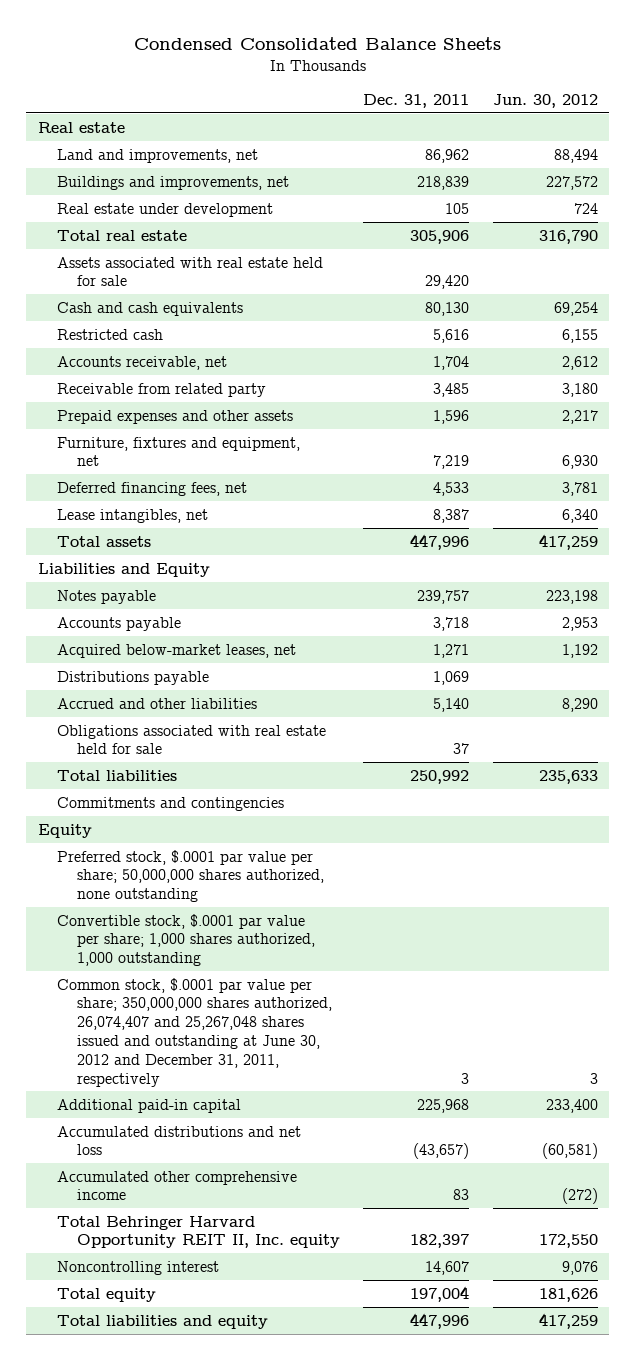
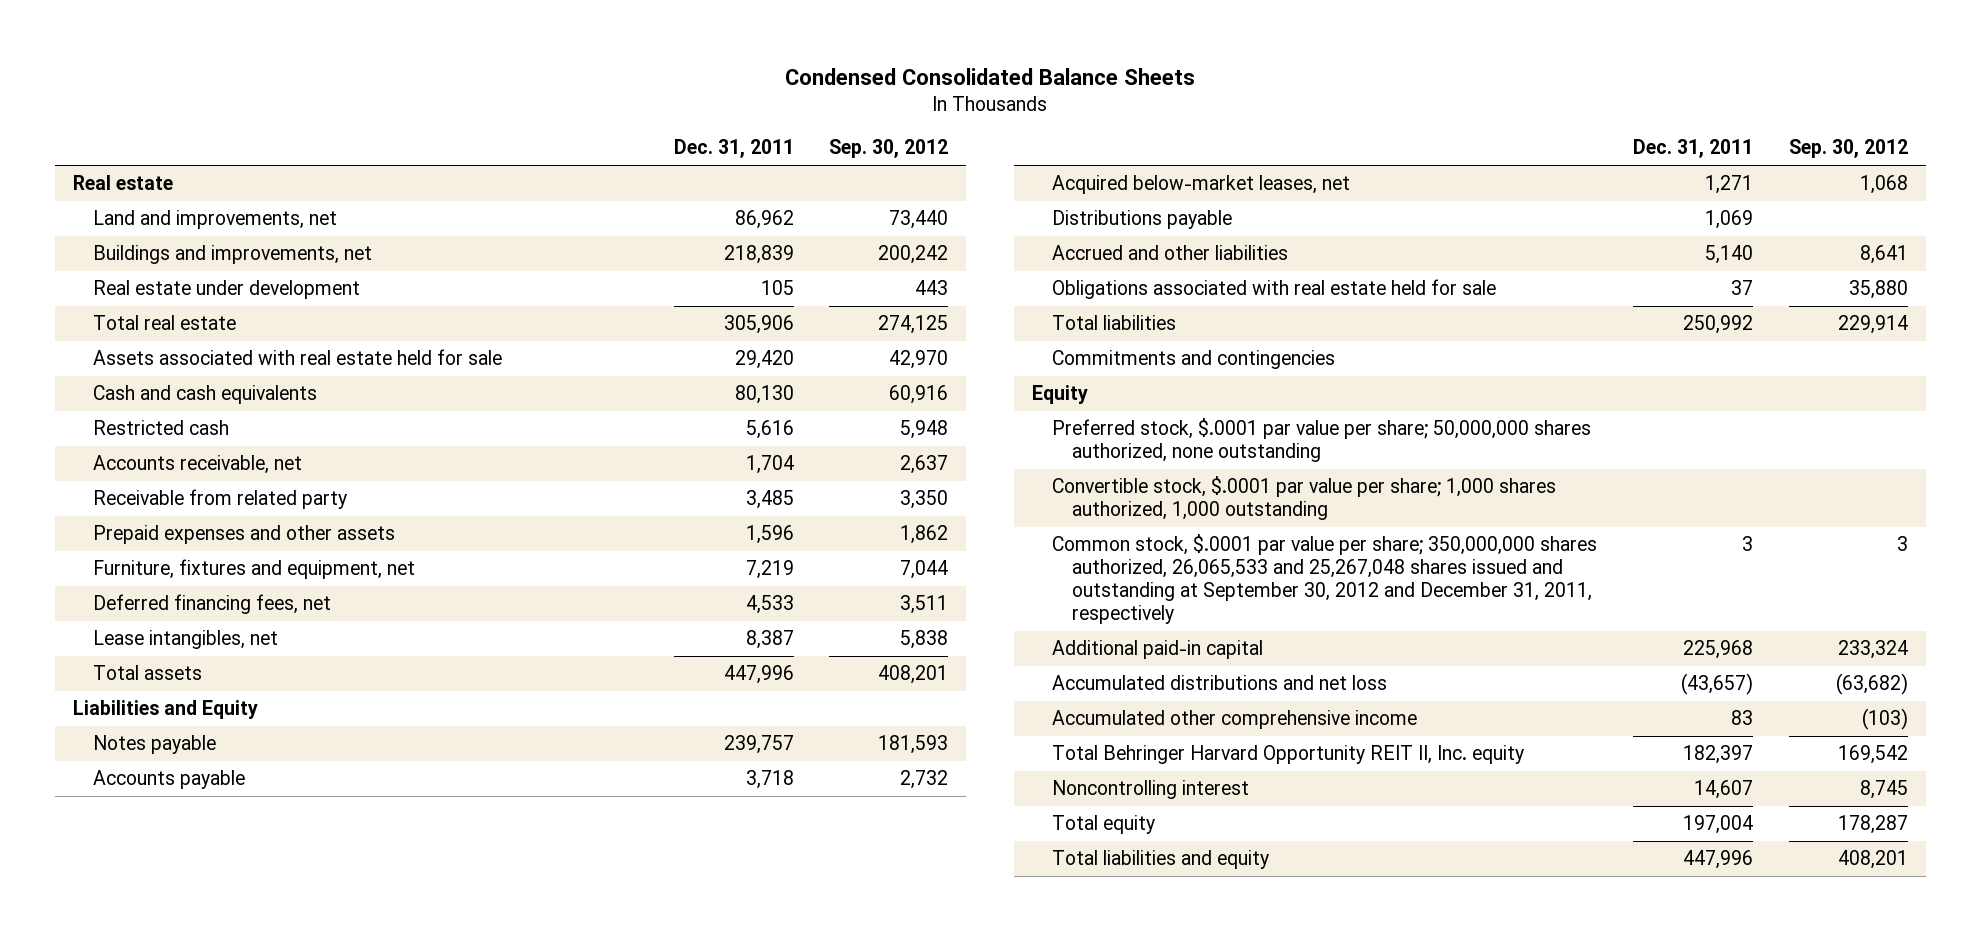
- | Dec. 31, 2011 | Jun. 30, 2012
+ | Dec. 31, 2011 | Sep. 30, 2012
- Common stock, $.0001 par value per share; 350,000,000 shares authorized, 26,074,407 and 25,267,048 shares issued and outstanding at June 30, 2012 and December 31, 2011, respectively | 3 | 3
+ Common stock, $.0001 par value per share; 350,000,000 shares authorized, 26,065,533 and 25,267,048 shares issued and outstanding at September 30, 2012 and December 31, 2011, respectively | 3 | 3

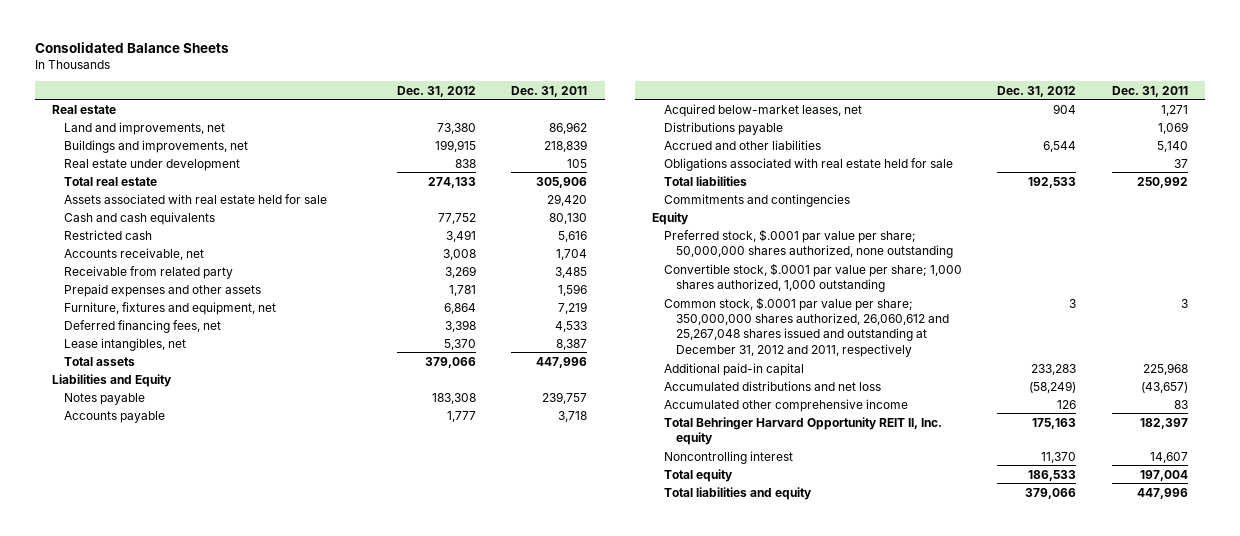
- Condensed Consolidated Balance Sheets
+ Consolidated Balance Sheets
- | Dec. 31, 2011 | Sep. 30, 2012
+ | Dec. 31, 2012 | Dec. 31, 2011
- Common stock, $.0001 par value per share; 350,000,000 shares authorized, 26,065,533 and 25,267,048 shares issued and outstanding at September 30, 2012 and December 31, 2011, respectively | 3 | 3
+ Common stock, $.0001 par value per share; 350,000,000 shares authorized, 26,060,612 and 25,267,048 shares issued and outstanding at December 31, 2012 and 2011, respectively | 3 | 3

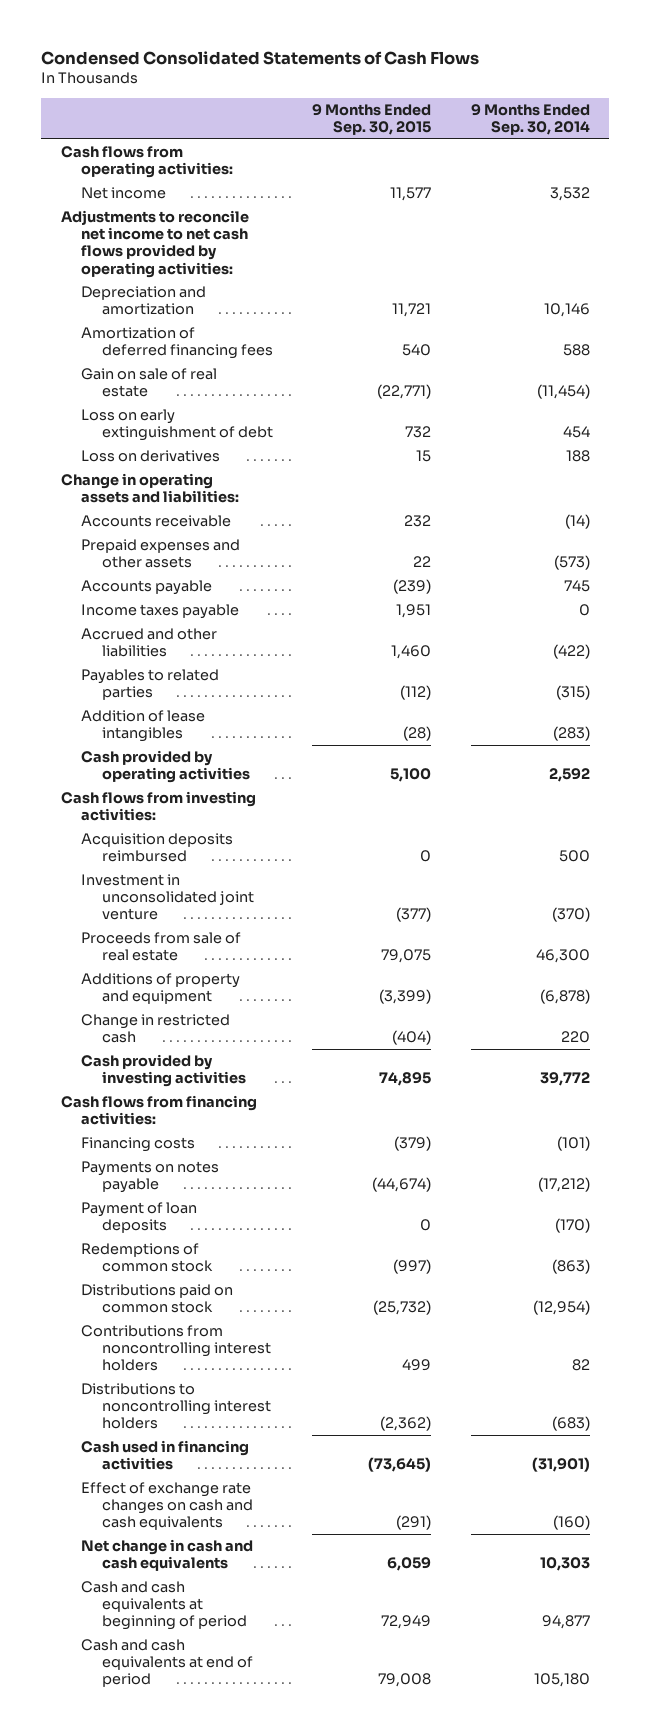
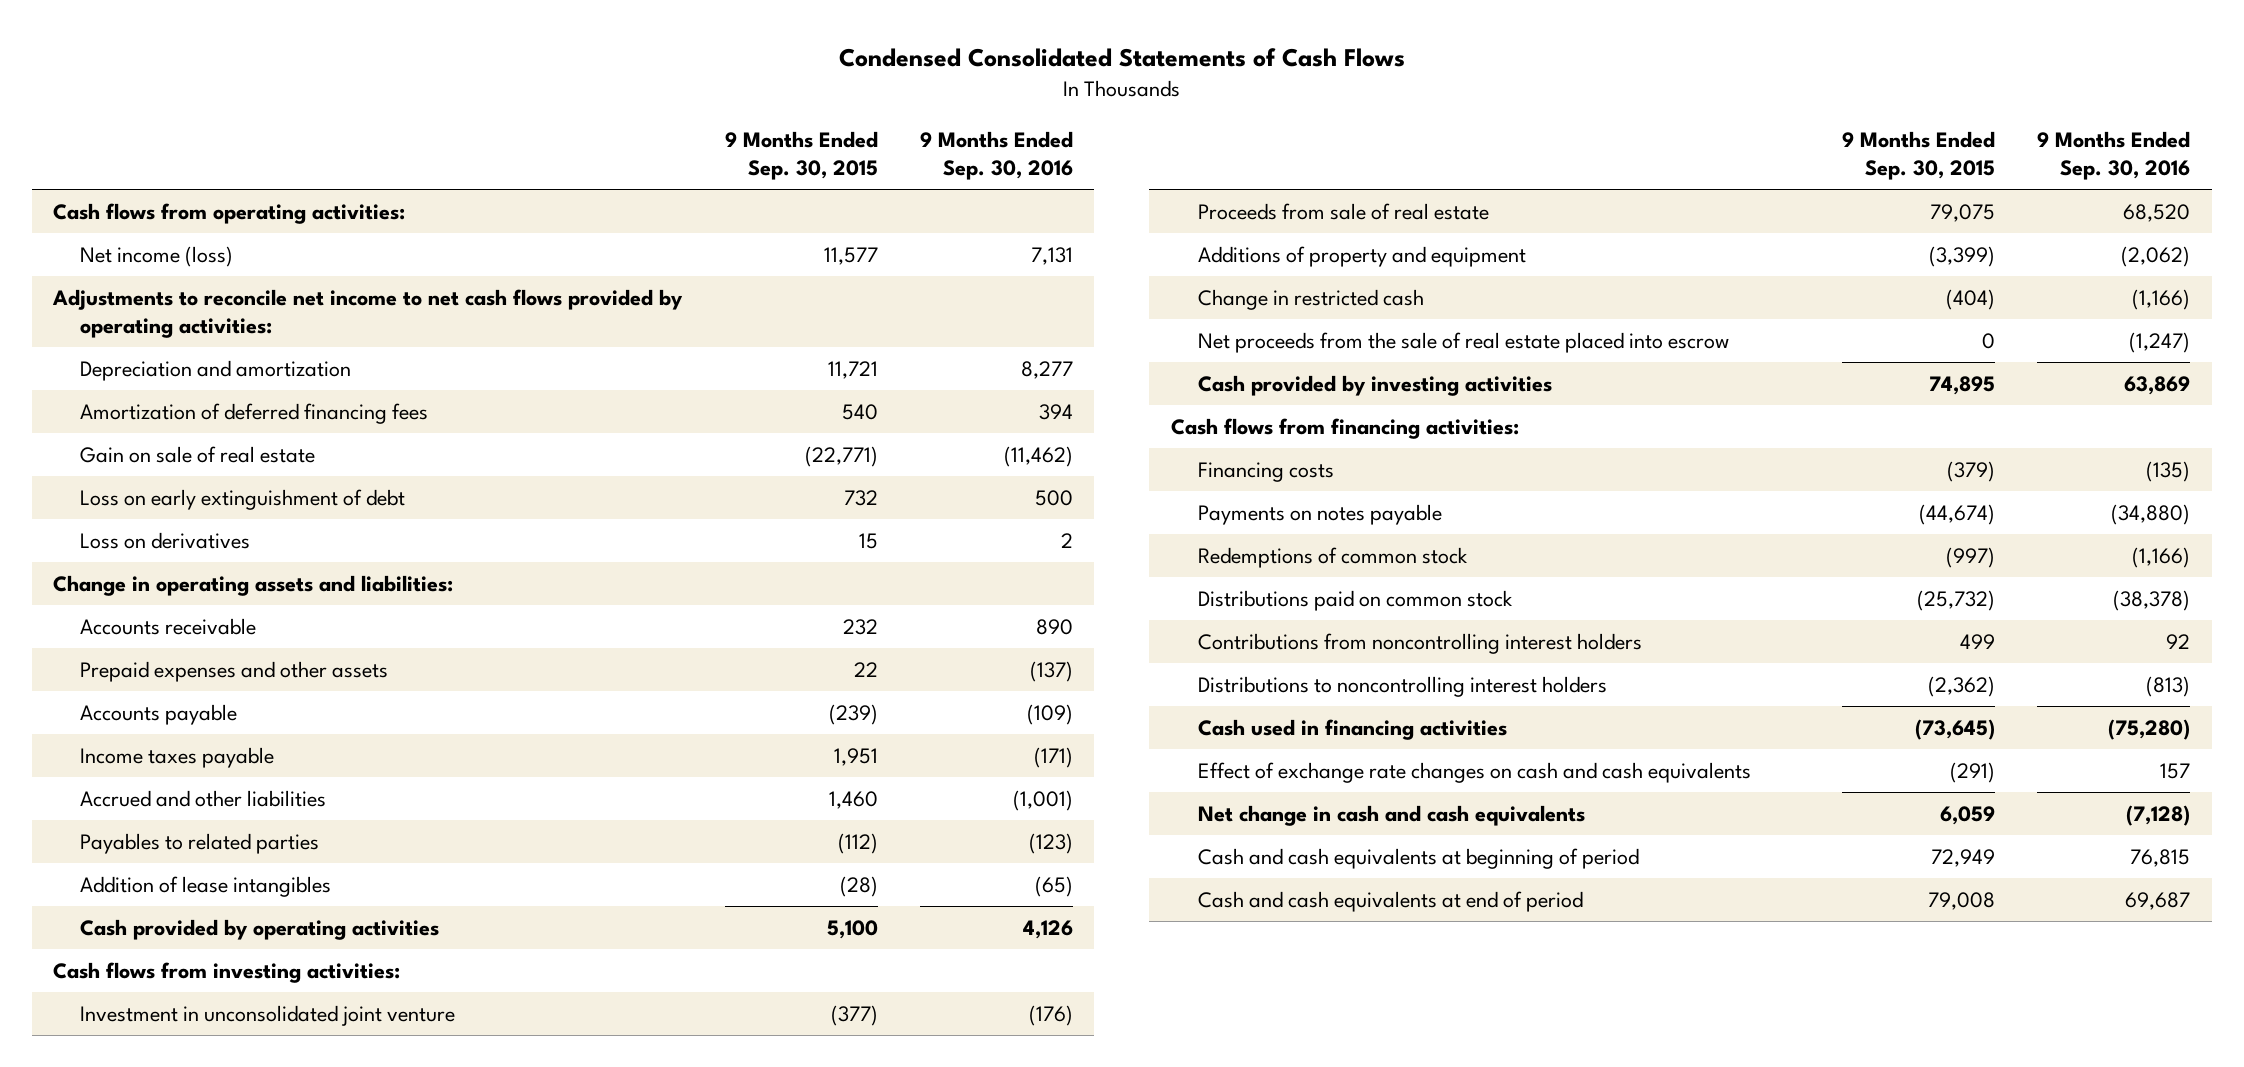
- | 9 Months Ended Sep. 30, 2015 | 9 Months Ended Sep. 30, 2014
+ | 9 Months Ended Sep. 30, 2015 | 9 Months Ended Sep. 30, 2016
- Net income | 11,577 | 3,532
+ Net income (loss) | 11,577 | 7,131
- Acquisition deposits reimbursed | 0 | 500
+ Net proceeds from the sale of real estate placed into escrow | 0 | (1,247)
- Payment of loan deposits | 0 | (170)

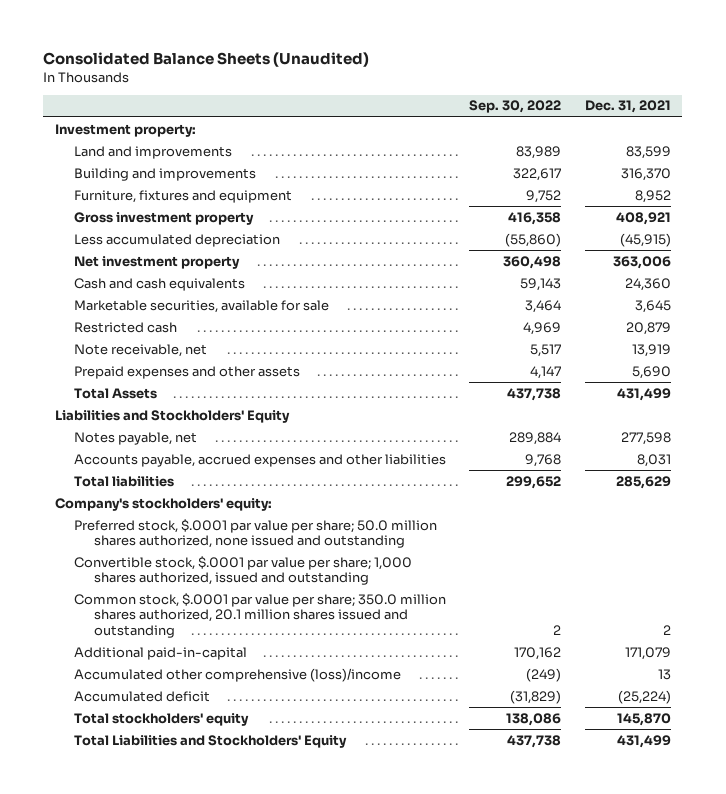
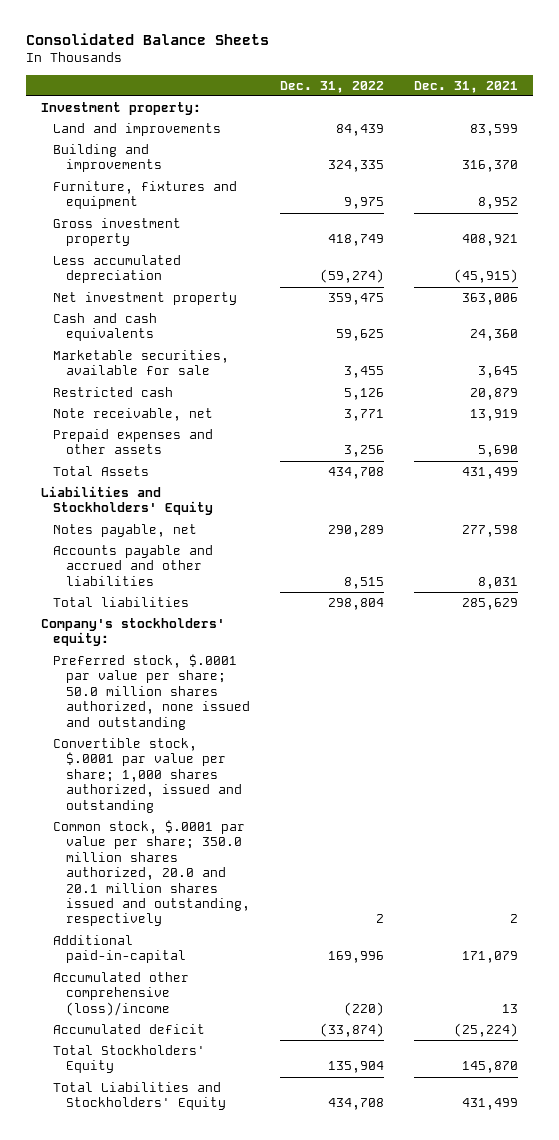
- Consolidated Balance Sheets (Unaudited)
+ Consolidated Balance Sheets
- | Sep. 30, 2022 | Dec. 31, 2021
+ | Dec. 31, 2022 | Dec. 31, 2021
- Accounts payable, accrued expenses and other liabilities | 9,768 | 8,031
+ Accounts payable and accrued and other liabilities | 8,515 | 8,031
- Common stock, $.0001 par value per share; 350.0 million shares authorized, 20.1 million shares issued and outstanding | 2 | 2
+ Common stock, $.0001 par value per share; 350.0 million shares authorized, 20.0 and 20.1 million shares issued and outstanding, respectively | 2 | 2
- Total stockholders' equity | 138,086 | 145,870
+ Total Stockholders' Equity | 135,904 | 145,870

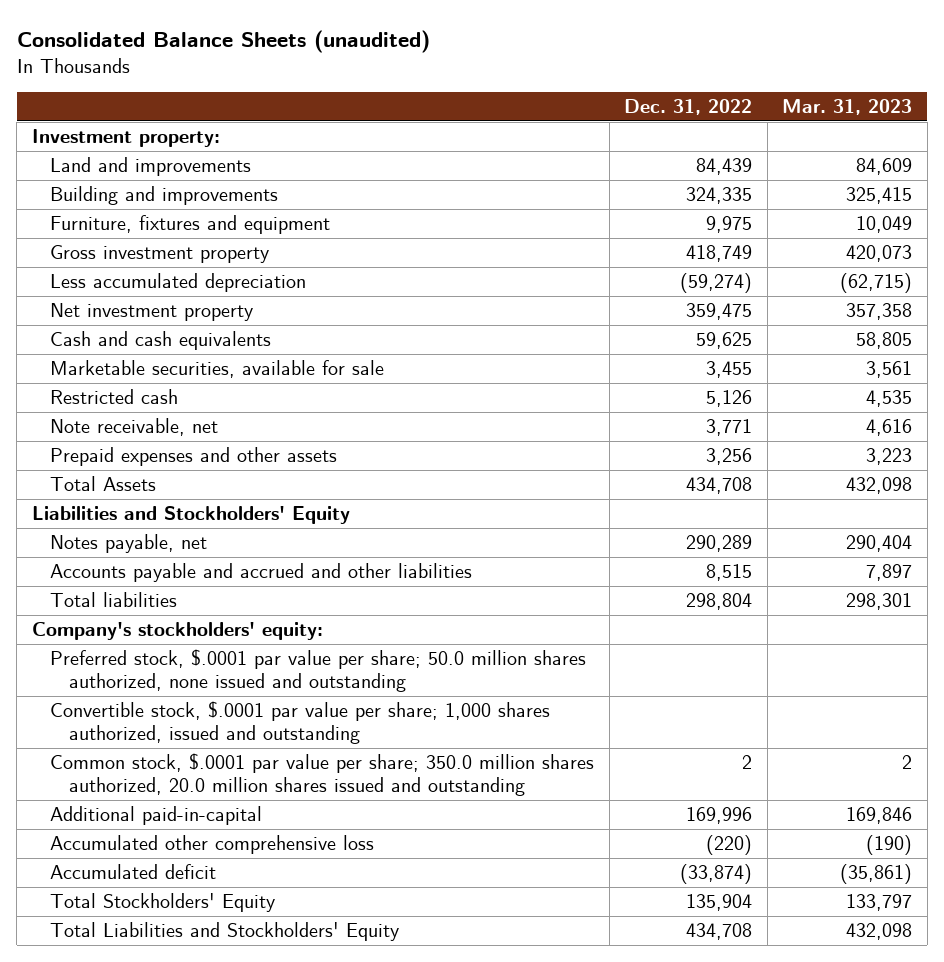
- Consolidated Balance Sheets
+ Consolidated Balance Sheets (unaudited)
- | Dec. 31, 2022 | Dec. 31, 2021
+ | Dec. 31, 2022 | Mar. 31, 2023
- Common stock, $.0001 par value per share; 350.0 million shares authorized, 20.0 and 20.1 million shares issued and outstanding, respectively | 2 | 2
+ Common stock, $.0001 par value per share; 350.0 million shares authorized, 20.0 million shares issued and outstanding | 2 | 2
- Accumulated other comprehensive (loss)/income | (220) | 13
+ Accumulated other comprehensive loss | (220) | (190)

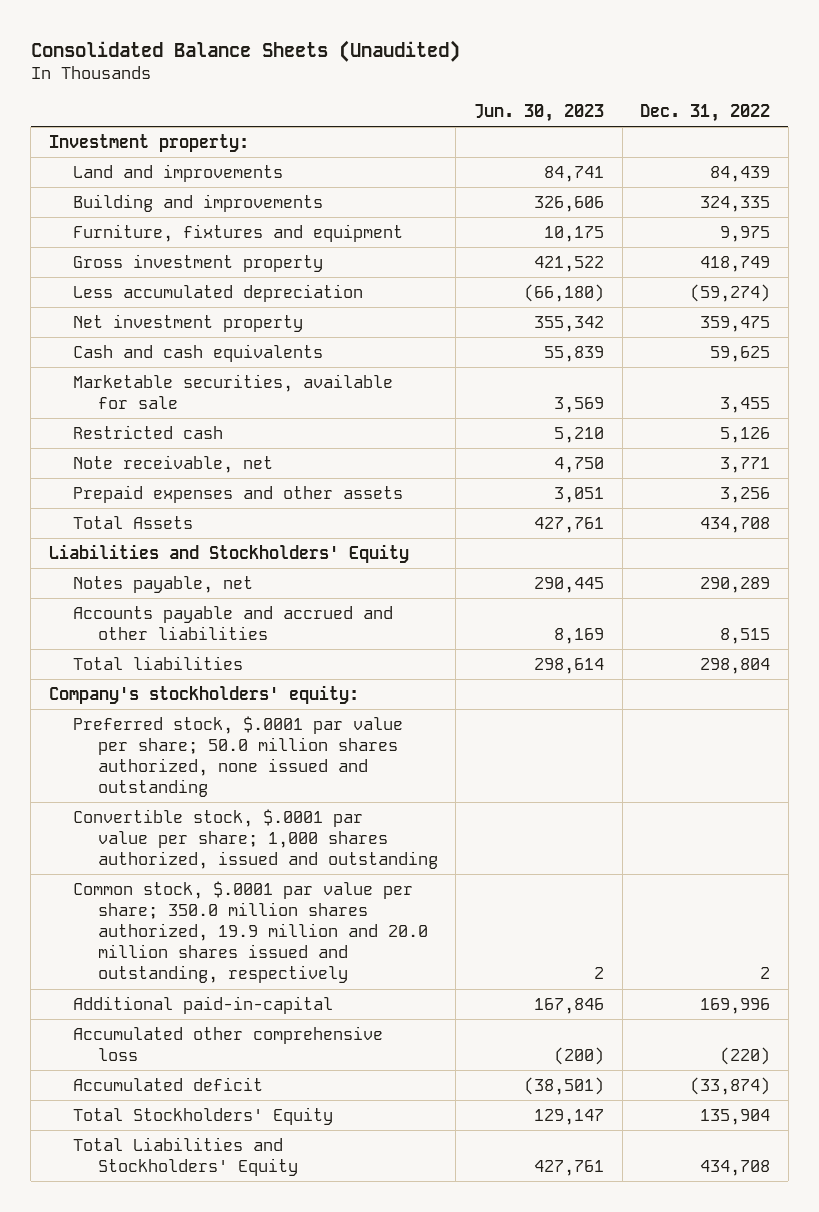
- Consolidated Balance Sheets (unaudited)
+ Consolidated Balance Sheets (Unaudited)
- | Dec. 31, 2022 | Mar. 31, 2023
+ | Jun. 30, 2023 | Dec. 31, 2022
- Common stock, $.0001 par value per share; 350.0 million shares authorized, 20.0 million shares issued and outstanding | 2 | 2
+ Common stock, $.0001 par value per share; 350.0 million shares authorized, 19.9 million and 20.0 million shares issued and outstanding, respectively | 2 | 2

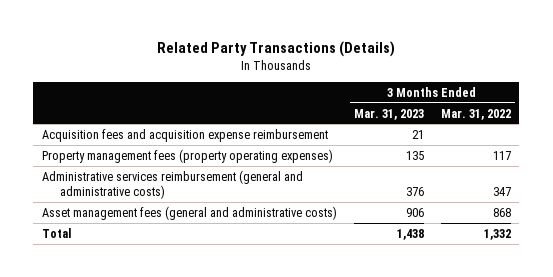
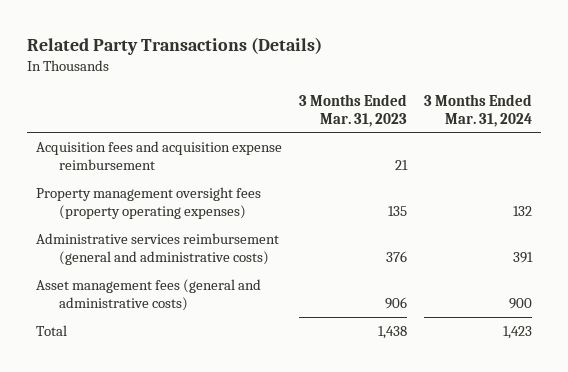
- | 3 Months Ended Mar. 31, 2023 | 3 Months Ended Mar. 31, 2022
+ | 3 Months Ended Mar. 31, 2023 | 3 Months Ended Mar. 31, 2024
- Property management fees (property operating expenses) | 135 | 117
+ Property management oversight fees (property operating expenses) | 135 | 132

